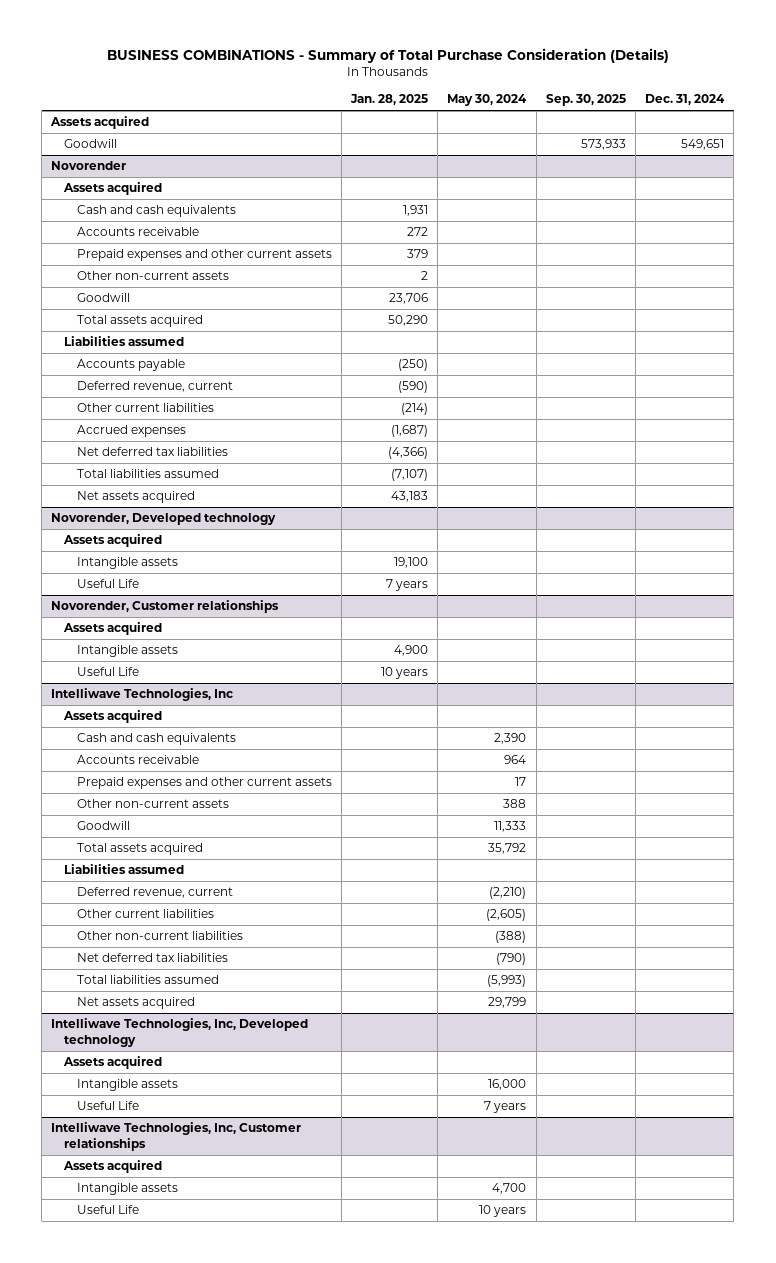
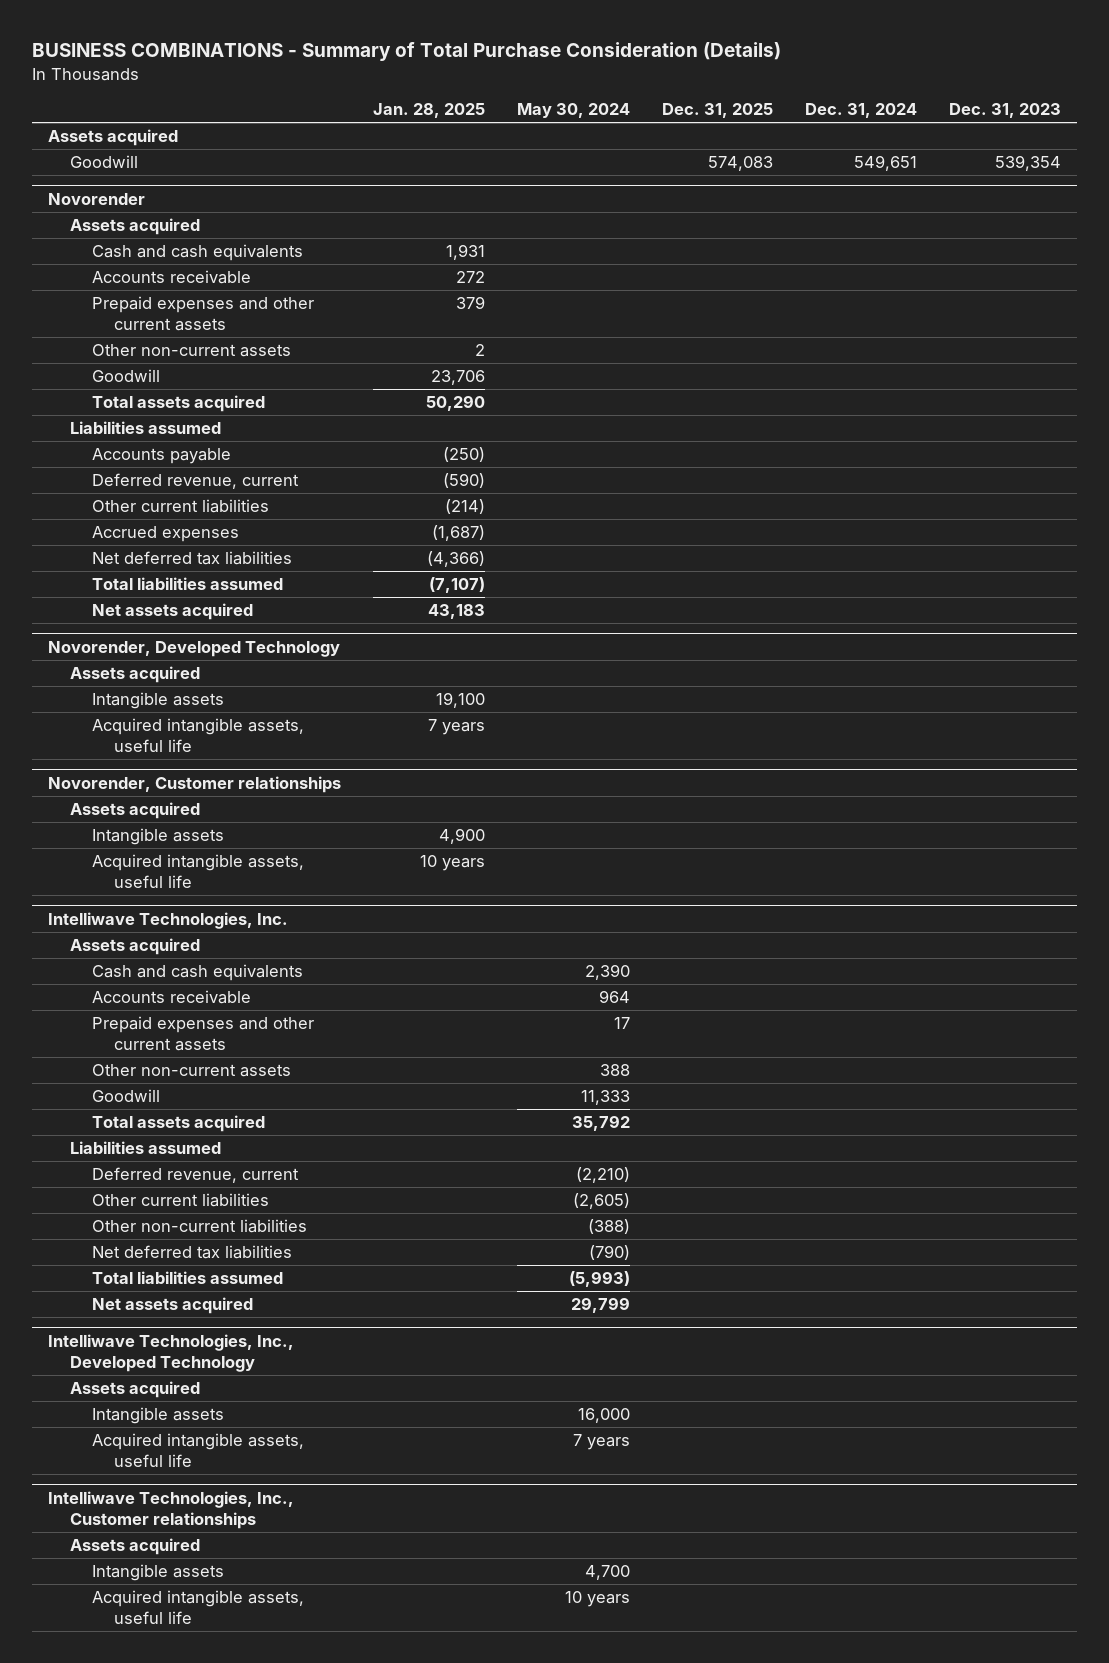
- | Jan. 28, 2025 | May 30, 2024 | Sep. 30, 2025 | Dec. 31, 2024
+ | Jan. 28, 2025 | May 30, 2024 | Dec. 31, 2025 | Dec. 31, 2024 | Dec. 31, 2023
- Novorender, Developed technology
+ Novorender, Developed Technology
- Useful Life | 7 years | | |
+ Acquired intangible assets, useful life | 7 years | | | |
@ Novorender, Customer relationships
- Useful Life | 10 years | | |
- Intelliwave Technologies, Inc
@ Novorender, Customer relationships
+ Acquired intangible assets, useful life | 10 years | | | |
+ Intelliwave Technologies, Inc.
- Intelliwave Technologies, Inc, Developed technology
+ Intelliwave Technologies, Inc., Developed Technology
- Useful Life | | 7 years | |
- Intelliwave Technologies, Inc, Customer relationships
+ Acquired intangible assets, useful life | | 7 years | | |
+ Intelliwave Technologies, Inc., Customer relationships
- Useful Life | | 10 years | |
+ Acquired intangible assets, useful life | | 10 years | | |

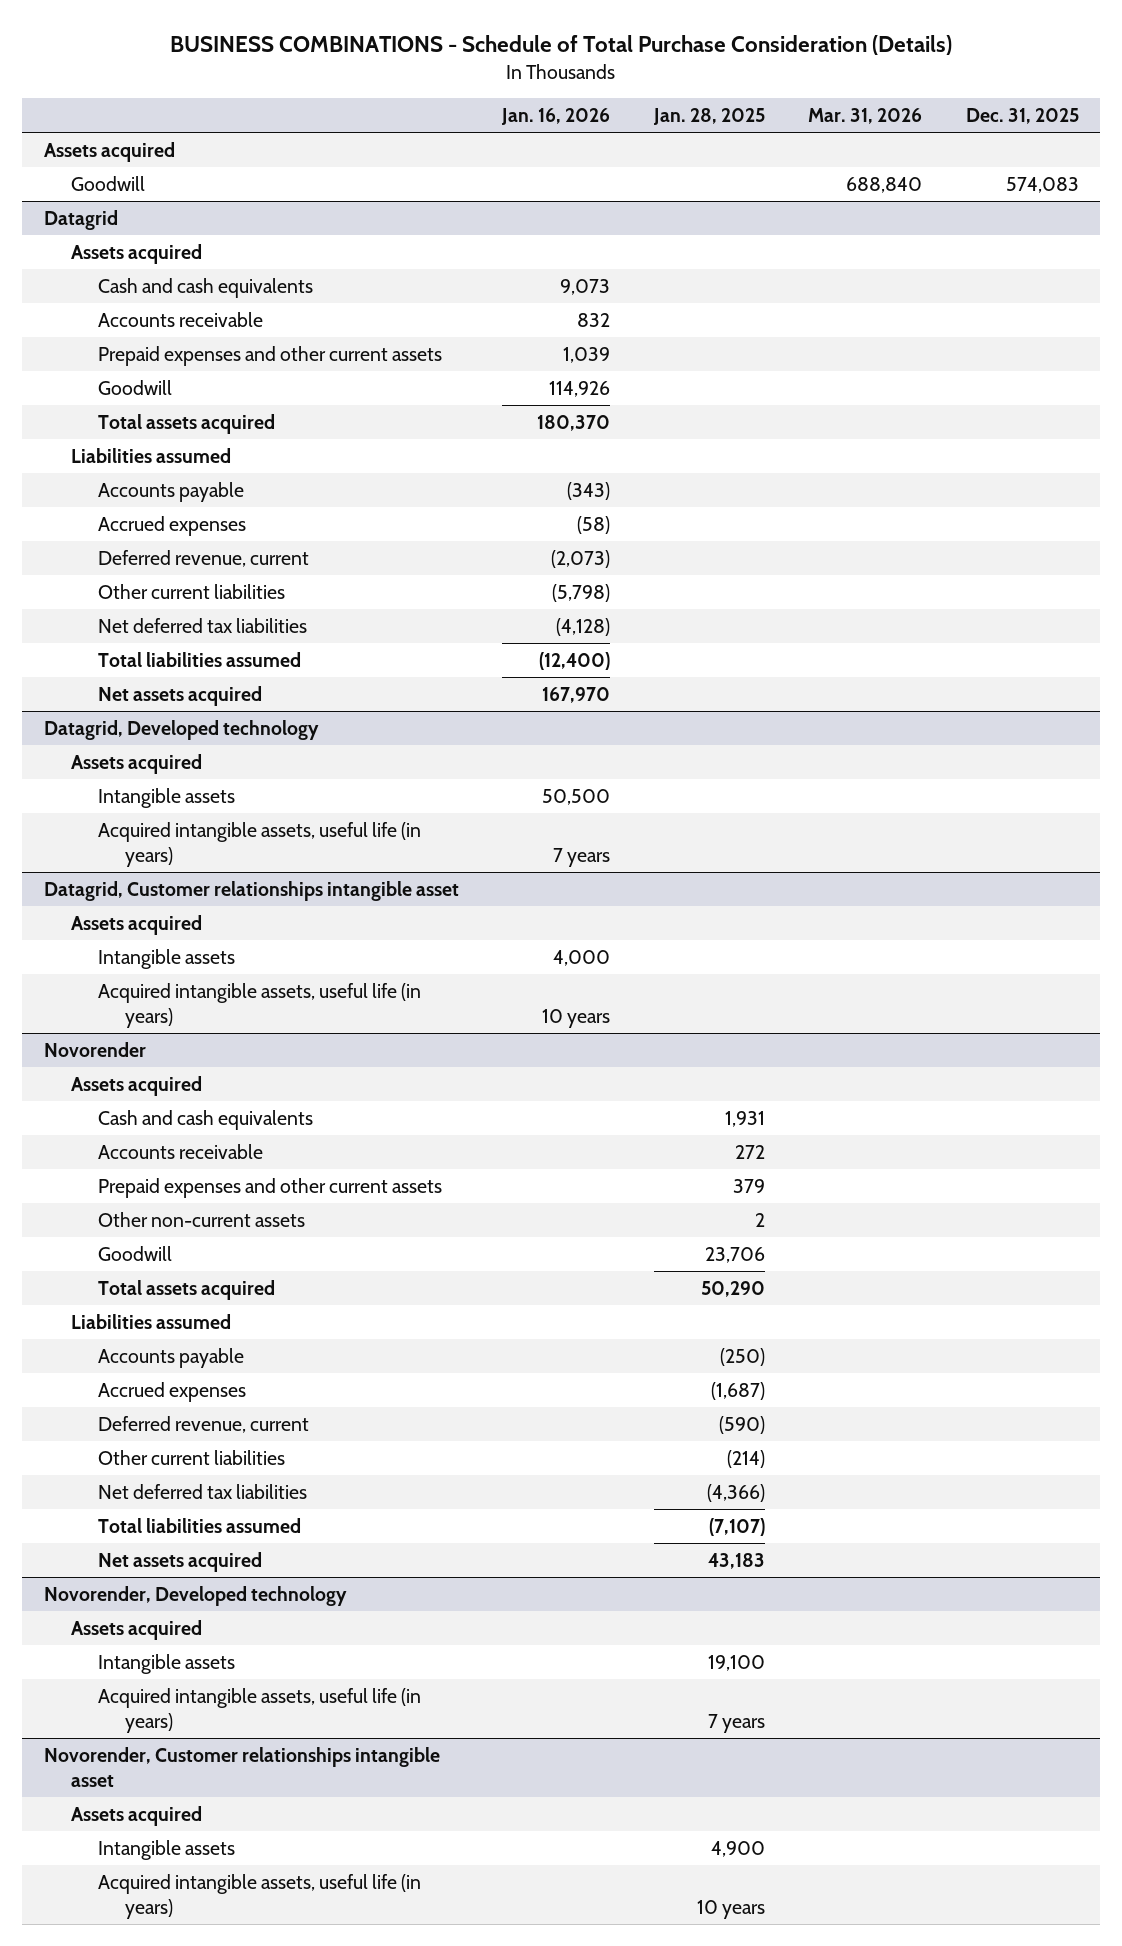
- BUSINESS COMBINATIONS - Summary of Total Purchase Consideration (Details)
+ BUSINESS COMBINATIONS - Schedule of Total Purchase Consideration (Details)
- | Jan. 28, 2025 | May 30, 2024 | Dec. 31, 2025 | Dec. 31, 2024 | Dec. 31, 2023
+ | Jan. 16, 2026 | Jan. 28, 2025 | Mar. 31, 2026 | Dec. 31, 2025
+ Datagrid
+ Assets acquired
+ Cash and cash equivalents | 9,073 | | |
+ Accounts receivable | 832 | | |
+ Prepaid expenses and other current assets | 1,039 | | |
+ Goodwill | 114,926 | | |
+ Total assets acquired | 180,370 | | |
+ Liabilities assumed
+ Accounts payable | (343) | | |
+ Accrued expenses | (58) | | |
+ Deferred revenue, current | (2,073) | | |
+ Other current liabilities | (5,798) | | |
+ Net deferred tax liabilities | (4,128) | | |
+ Total liabilities assumed | (12,400) | | |
+ Net assets acquired | 167,970 | | |
+ Datagrid, Developed technology
+ Assets acquired
+ Intangible assets | 50,500 | | |
+ Acquired intangible assets, useful life (in years) | 7 years | | |
+ Datagrid, Customer relationships intangible asset
+ Assets acquired
+ Intangible assets | 4,000 | | |
+ Acquired intangible assets, useful life (in years) | 10 years | | |
@ Novorender
moved up: Accrued expenses | | (1,687) | |
- Novorender, Developed Technology
+ Novorender, Developed technology
- Acquired intangible assets, useful life | 7 years | | | |
- Novorender, Customer relationships
+ Acquired intangible assets, useful life (in years) | | 7 years | |
+ Novorender, Customer relationships intangible asset
- Acquired intangible assets, useful life | 10 years | | | |
- Intelliwave Technologies, Inc.
- Assets acquired
- Cash and cash equivalents | | 2,390 | | |
- Accounts receivable | | 964 | | |
- Prepaid expenses and other current assets | | 17 | | |
- Other non-current assets | | 388 | | |
- Goodwill | | 11,333 | | |
- Total assets acquired | | 35,792 | | |
- Liabilities assumed
- Deferred revenue, current | | (2,210) | | |
- Other current liabilities | | (2,605) | | |
- Other non-current liabilities | | (388) | | |
- Net deferred tax liabilities | | (790) | | |
- Total liabilities assumed | | (5,993) | | |
- Net assets acquired | | 29,799 | | |
- Intelliwave Technologies, Inc., Developed Technology
- Assets acquired
- Intangible assets | | 16,000 | | |
- Acquired intangible assets, useful life | | 7 years | | |
- Intelliwave Technologies, Inc., Customer relationships
- Assets acquired
- Intangible assets | | 4,700 | | |
- Acquired intangible assets, useful life | | 10 years | | |
+ Acquired intangible assets, useful life (in years) | | 10 years | |

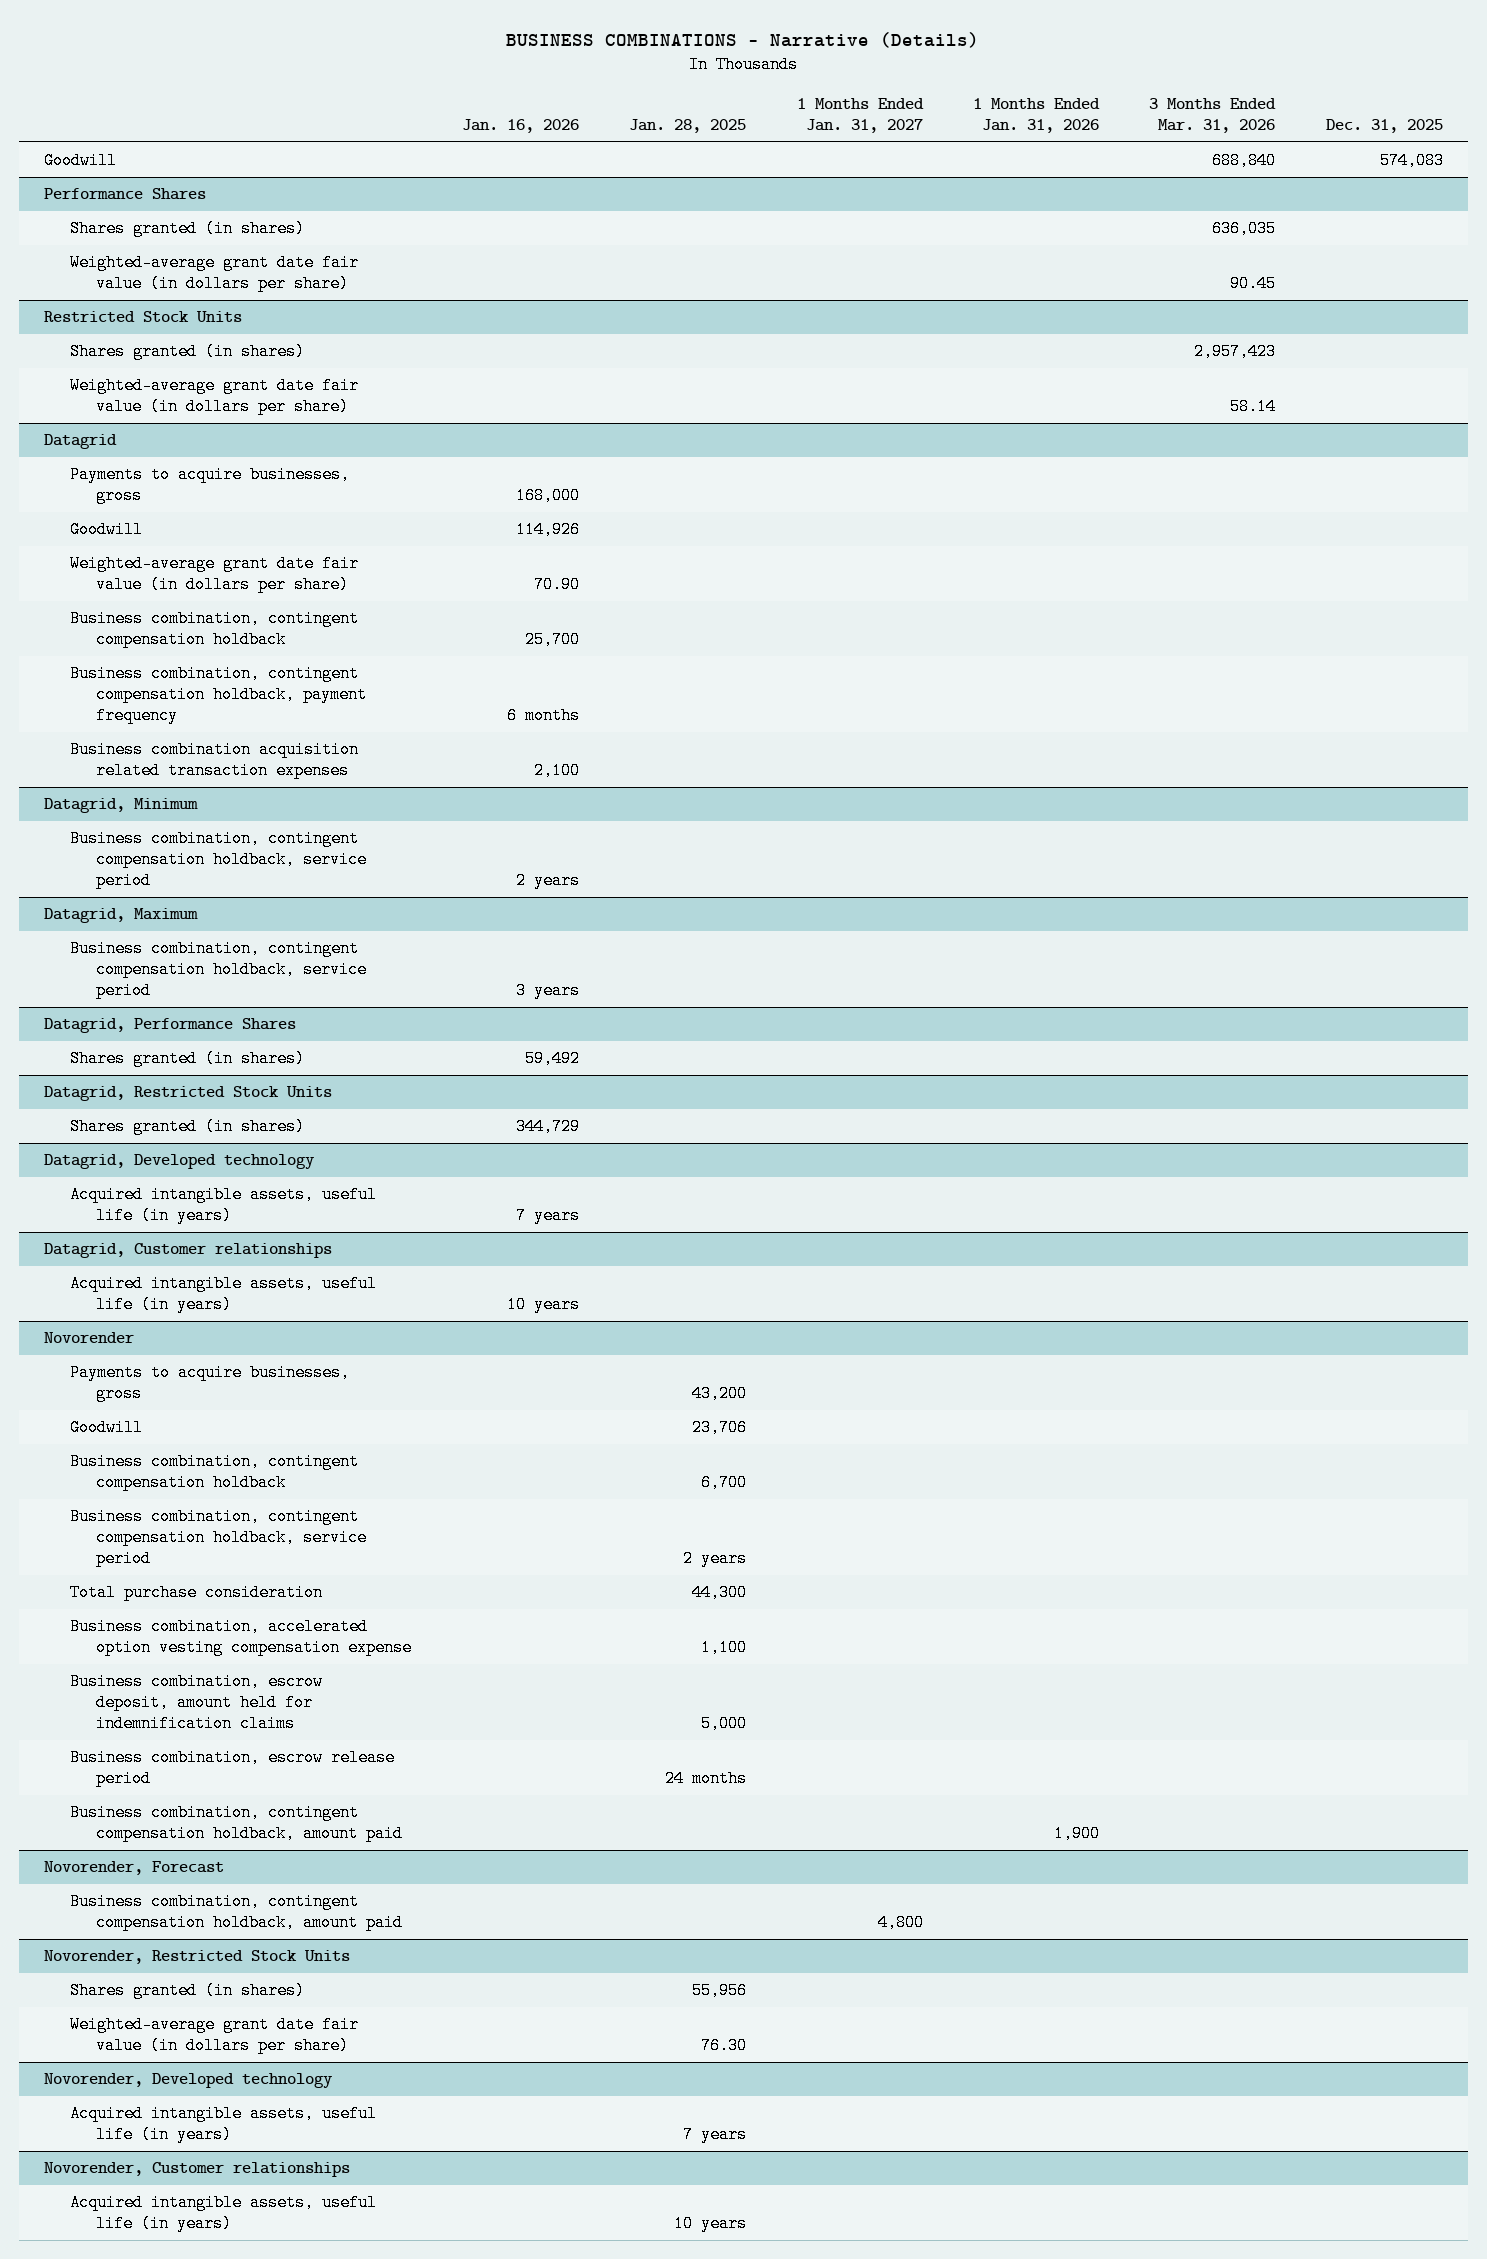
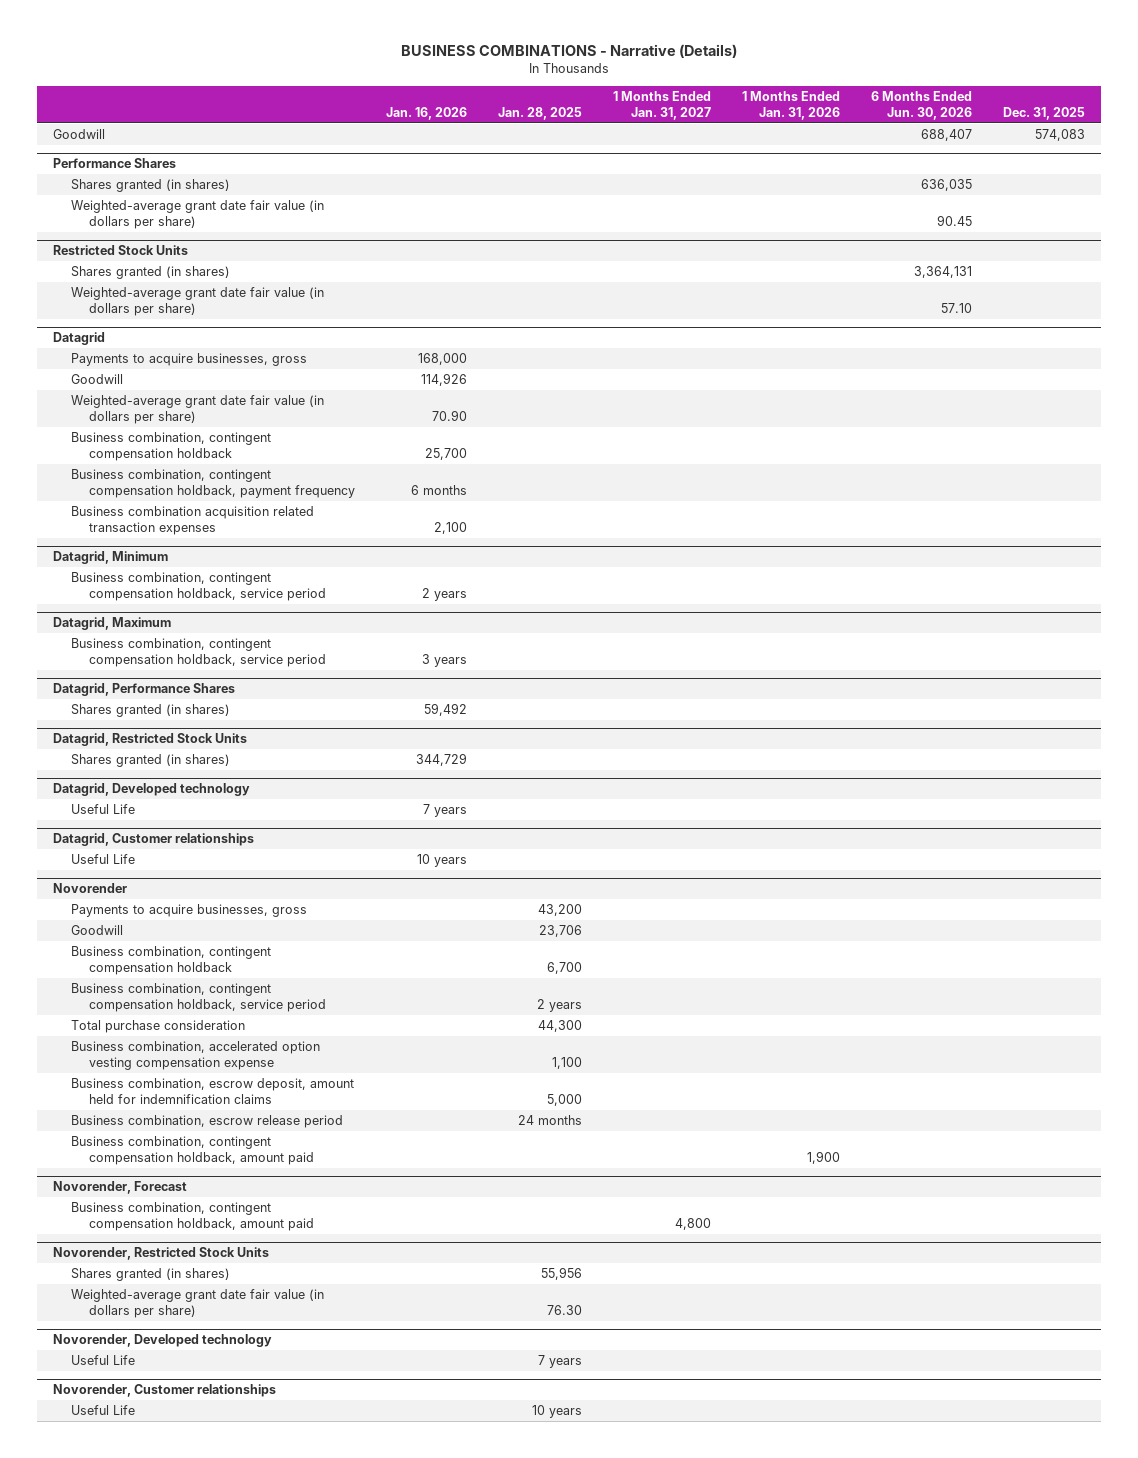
- | Jan. 16, 2026 | Jan. 28, 2025 | 1 Months Ended Jan. 31, 2027 | 1 Months Ended Jan. 31, 2026 | 3 Months Ended Mar. 31, 2026 | Dec. 31, 2025
+ | Jan. 16, 2026 | Jan. 28, 2025 | 1 Months Ended Jan. 31, 2027 | 1 Months Ended Jan. 31, 2026 | 6 Months Ended Jun. 30, 2026 | Dec. 31, 2025
@ Datagrid, Developed technology
- Acquired intangible assets, useful life (in years) | 7 years | | | | |
+ Useful Life | 7 years | | | | |
@ Datagrid, Customer relationships
- Acquired intangible assets, useful life (in years) | 10 years | | | | |
+ Useful Life | 10 years | | | | |
@ Novorender, Developed technology
- Acquired intangible assets, useful life (in years) | | 7 years | | | |
+ Useful Life | | 7 years | | | |
@ Novorender, Customer relationships
- Acquired intangible assets, useful life (in years) | | 10 years | | | |
+ Useful Life | | 10 years | | | |

